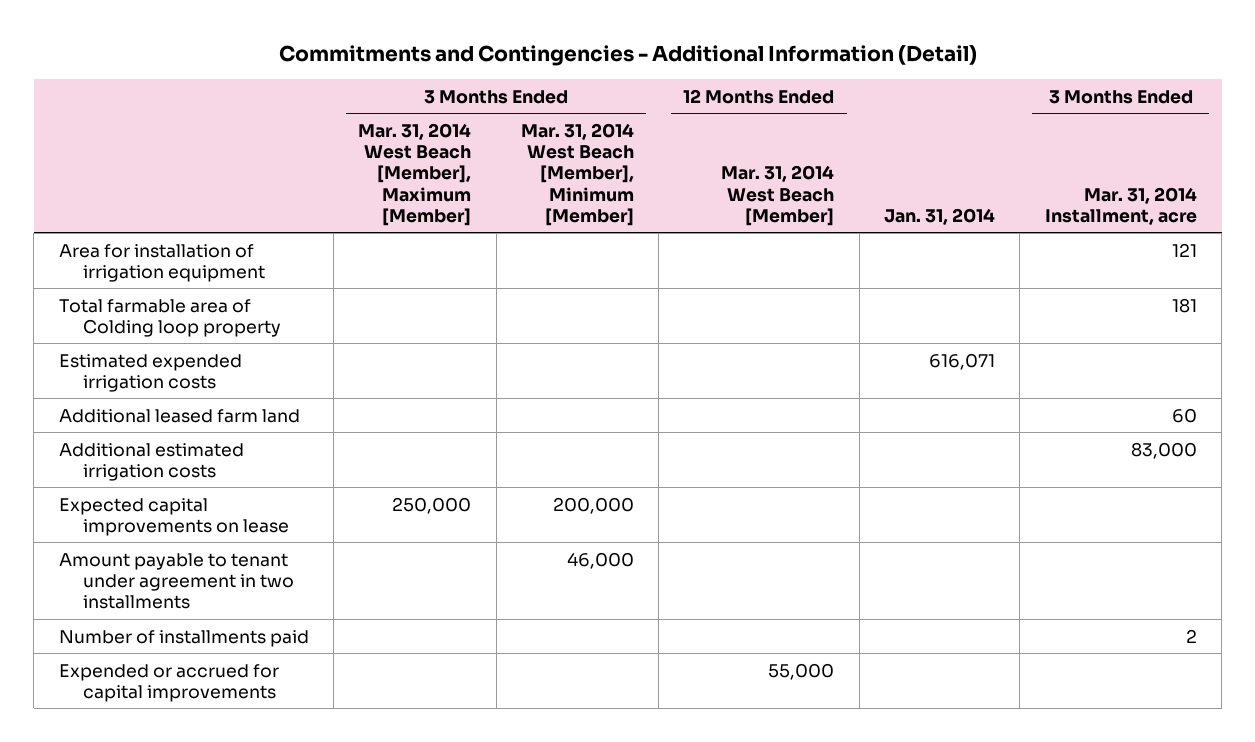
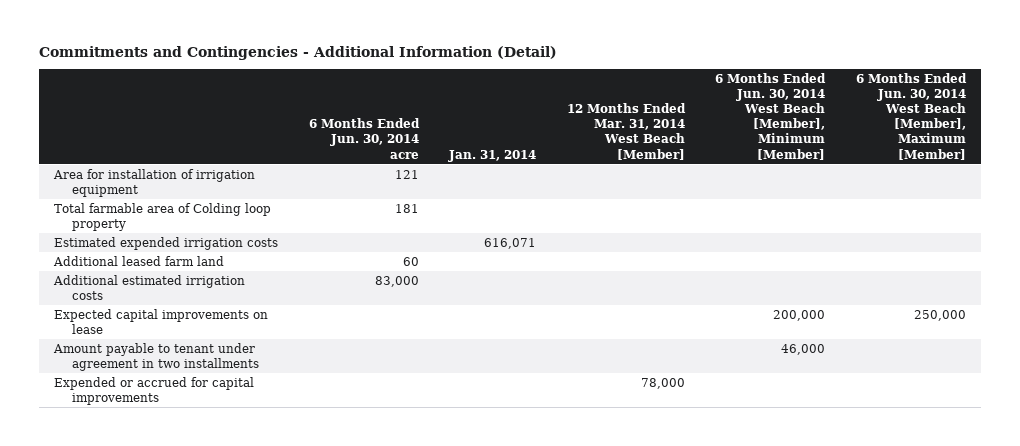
- | 3 Months Ended Mar. 31, 2014 West Beach [Member], Maximum [Member] | 3 Months Ended Mar. 31, 2014 West Beach [Member], Minimum [Member] | 12 Months Ended Mar. 31, 2014 West Beach [Member] | Jan. 31, 2014 | 3 Months Ended Mar. 31, 2014 Installment, acre
+ | 6 Months Ended Jun. 30, 2014 acre | Jan. 31, 2014 | 12 Months Ended Mar. 31, 2014 West Beach [Member] | 6 Months Ended Jun. 30, 2014 West Beach [Member], Minimum [Member] | 6 Months Ended Jun. 30, 2014 West Beach [Member], Maximum [Member]
- Number of installments paid | | | | | 2
- Expended or accrued for capital improvements | | | 55,000 | |
+ Expended or accrued for capital improvements | | | 78,000 | |

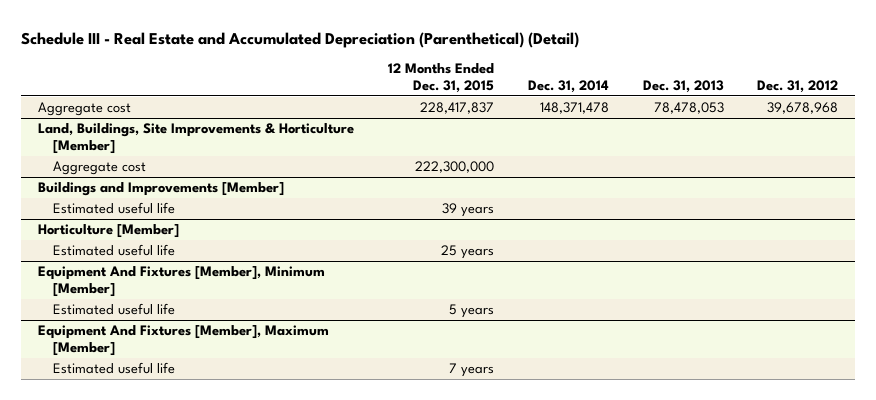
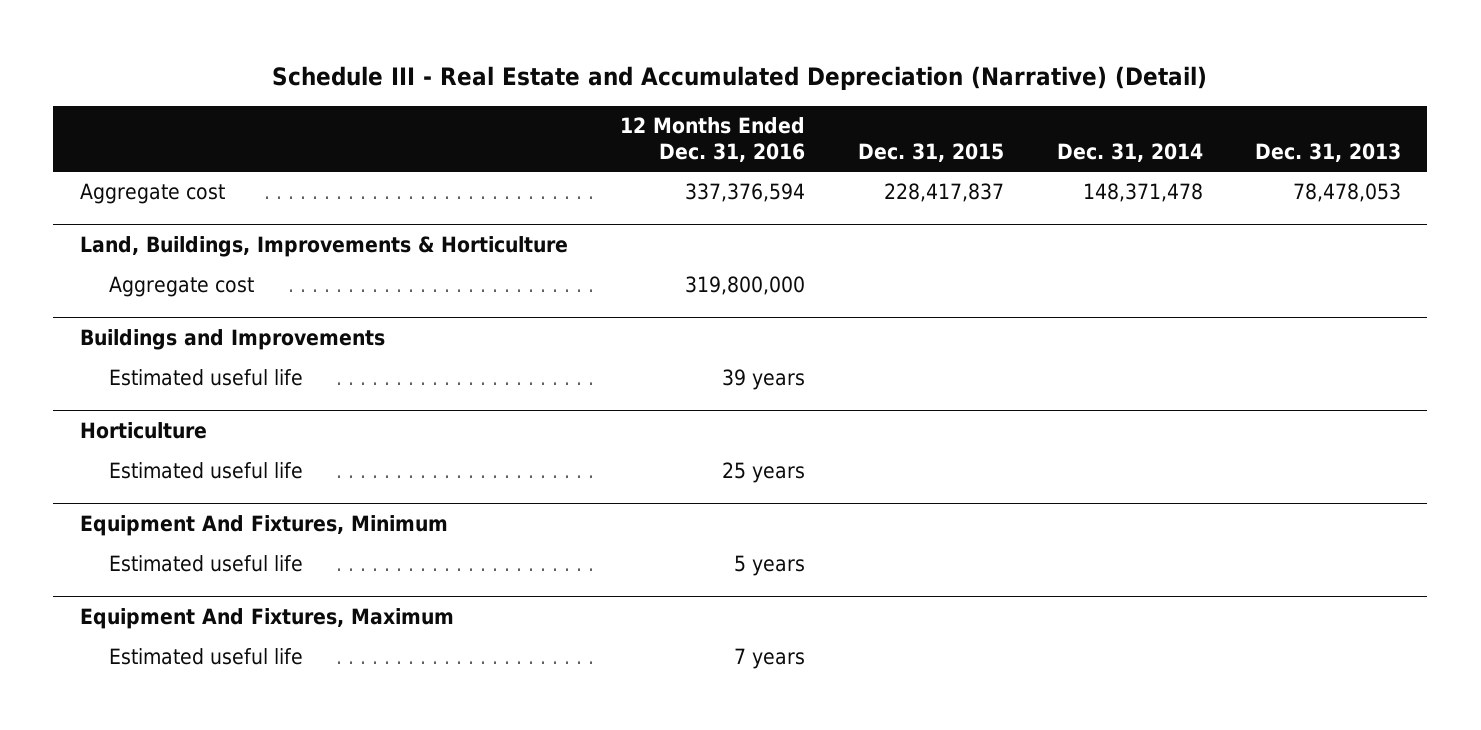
- Schedule III - Real Estate and Accumulated Depreciation (Parenthetical) (Detail)
+ Schedule III - Real Estate and Accumulated Depreciation (Narrative) (Detail)
- | 12 Months Ended Dec. 31, 2015 | Dec. 31, 2014 | Dec. 31, 2013 | Dec. 31, 2012
+ | 12 Months Ended Dec. 31, 2016 | Dec. 31, 2015 | Dec. 31, 2014 | Dec. 31, 2013
- Land, Buildings, Site Improvements & Horticulture [Member]
+ Land, Buildings, Improvements & Horticulture
- Buildings and Improvements [Member]
+ Buildings and Improvements
- Horticulture [Member]
+ Horticulture
- Equipment And Fixtures [Member], Minimum [Member]
+ Equipment And Fixtures, Minimum
- Equipment And Fixtures [Member], Maximum [Member]
+ Equipment And Fixtures, Maximum

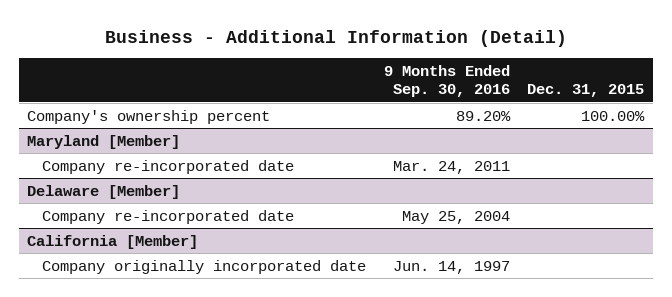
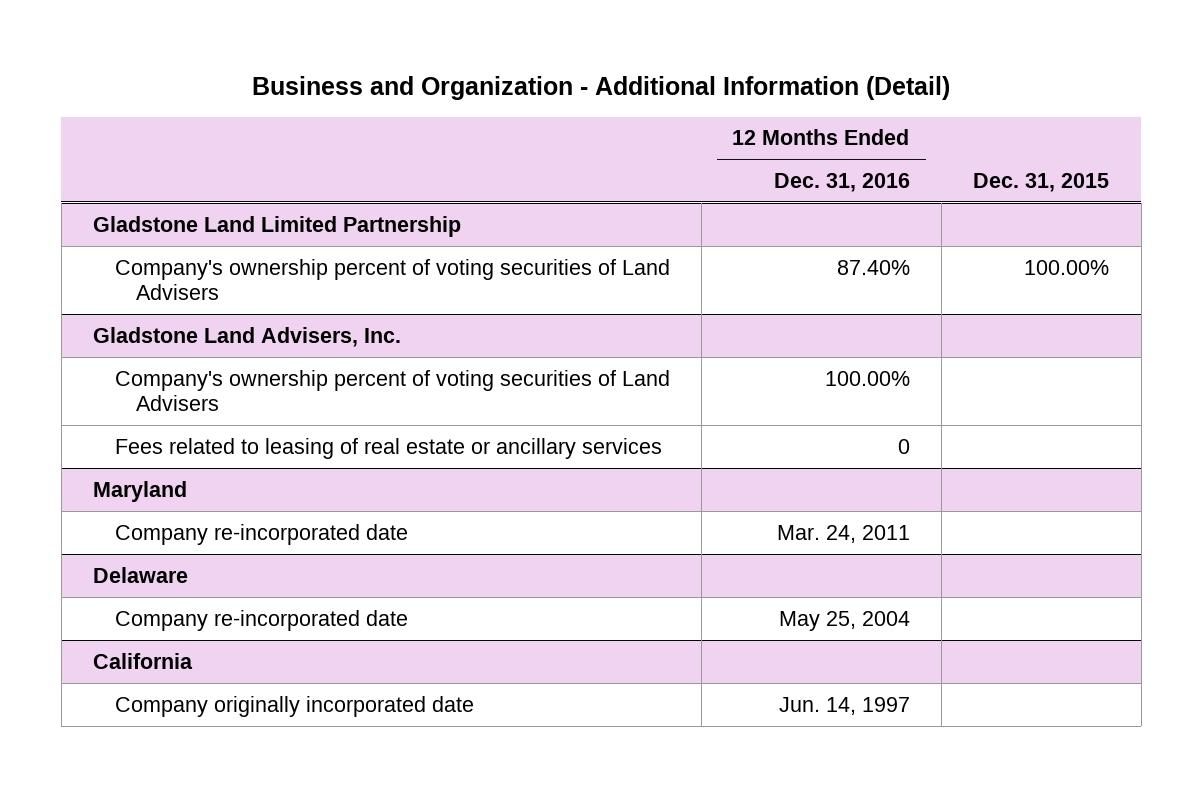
- Business - Additional Information (Detail)
+ Business and Organization - Additional Information (Detail)
- | 9 Months Ended Sep. 30, 2016 | Dec. 31, 2015
+ | 12 Months Ended Dec. 31, 2016 | Dec. 31, 2015
- Company's ownership percent | 89.20% | 100.00%
- Maryland [Member]
+ Gladstone Land Limited Partnership
+ Company's ownership percent of voting securities of Land Advisers | 87.40% | 100.00%
+ Gladstone Land Advisers, Inc.
+ Company's ownership percent of voting securities of Land Advisers | 100.00% |
+ Fees related to leasing of real estate or ancillary services | 0 |
+ Maryland
- Delaware [Member]
+ Delaware
- California [Member]
+ California

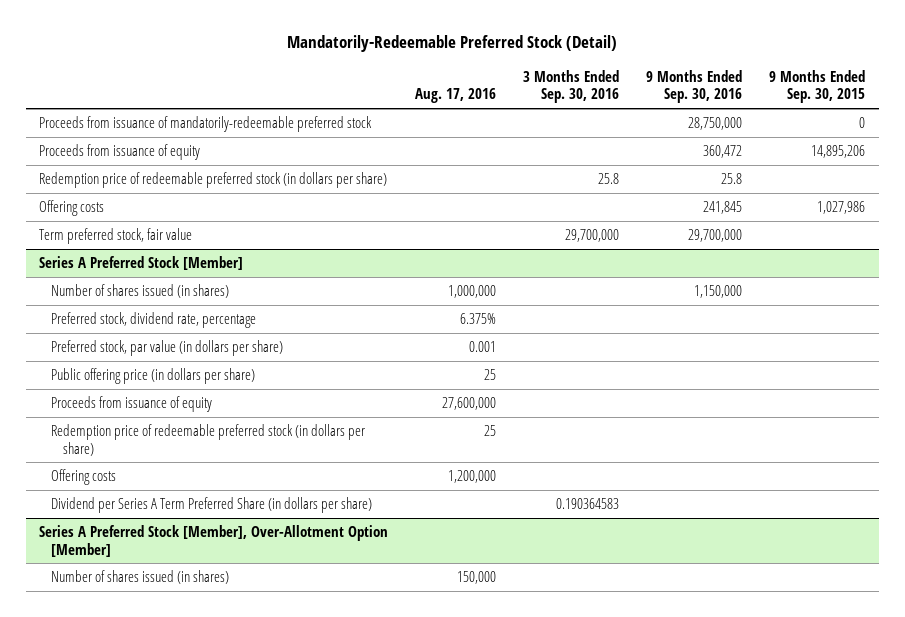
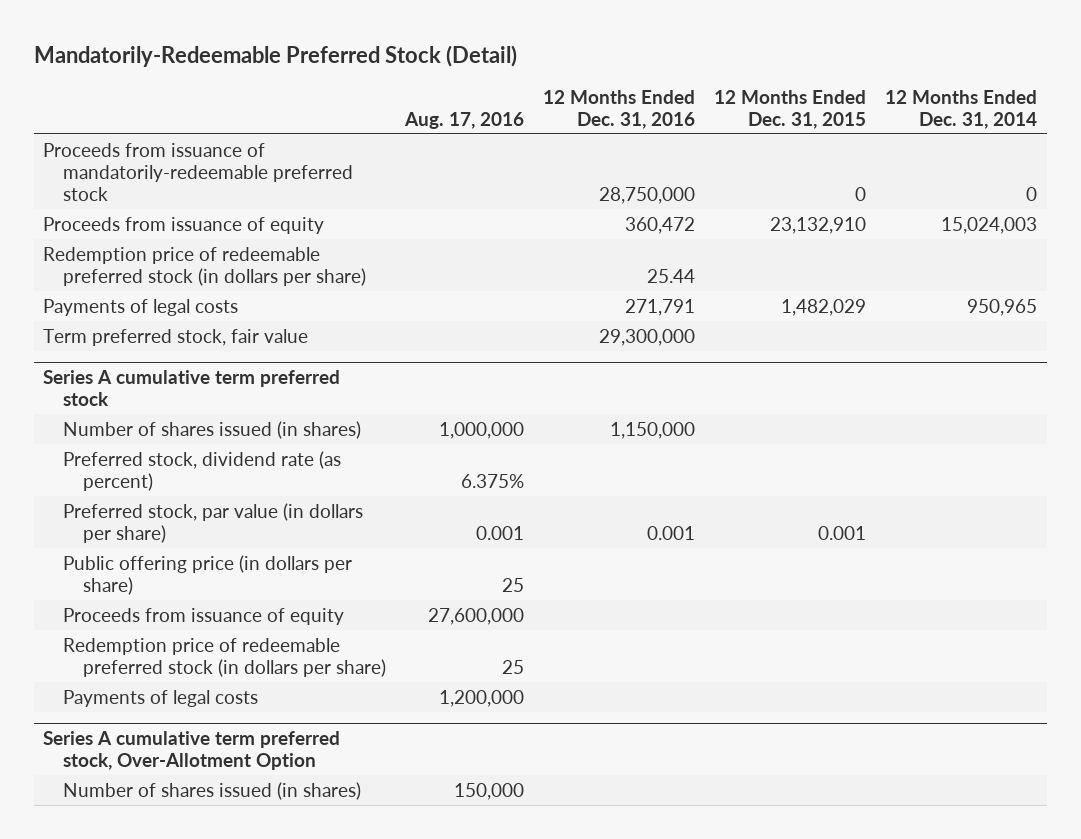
- | Aug. 17, 2016 | 3 Months Ended Sep. 30, 2016 | 9 Months Ended Sep. 30, 2016 | 9 Months Ended Sep. 30, 2015
+ | Aug. 17, 2016 | 12 Months Ended Dec. 31, 2016 | 12 Months Ended Dec. 31, 2015 | 12 Months Ended Dec. 31, 2014
- Offering costs | | | 241,845 | 1,027,986
+ Payments of legal costs | | 271,791 | 1,482,029 | 950,965
- Series A Preferred Stock [Member]
+ Series A cumulative term preferred stock
- Preferred stock, dividend rate, percentage | 6.375% | | |
+ Preferred stock, dividend rate (as percent) | 6.375% | | |
- Offering costs | 1,200,000 | | |
- Dividend per Series A Term Preferred Share (in dollars per share) | | 0.190364583 | |
- Series A Preferred Stock [Member], Over-Allotment Option [Member]
+ Payments of legal costs | 1,200,000 | | |
+ Series A cumulative term preferred stock, Over-Allotment Option

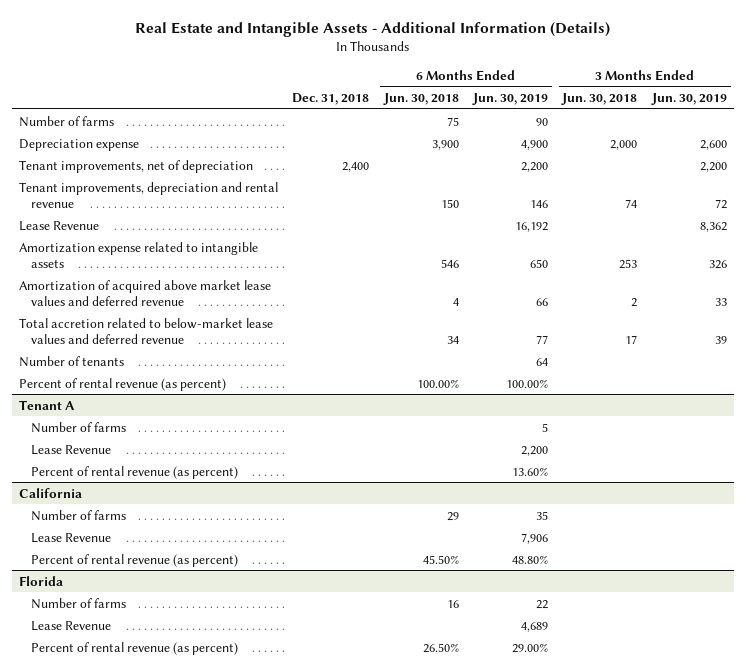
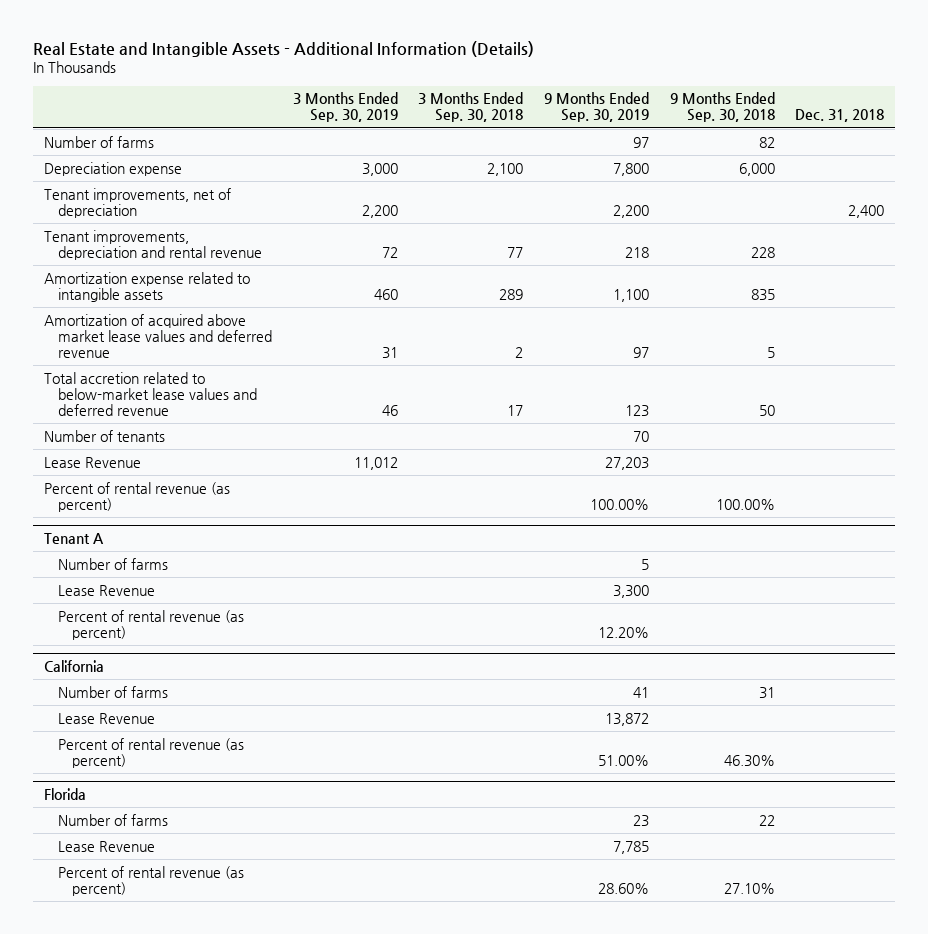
- | Dec. 31, 2018 | 6 Months Ended Jun. 30, 2018 | 6 Months Ended Jun. 30, 2019 | 3 Months Ended Jun. 30, 2018 | 3 Months Ended Jun. 30, 2019
+ | 3 Months Ended Sep. 30, 2019 | 3 Months Ended Sep. 30, 2018 | 9 Months Ended Sep. 30, 2019 | 9 Months Ended Sep. 30, 2018 | Dec. 31, 2018
moved down: Lease Revenue | 11,012 | | 27,203 | |

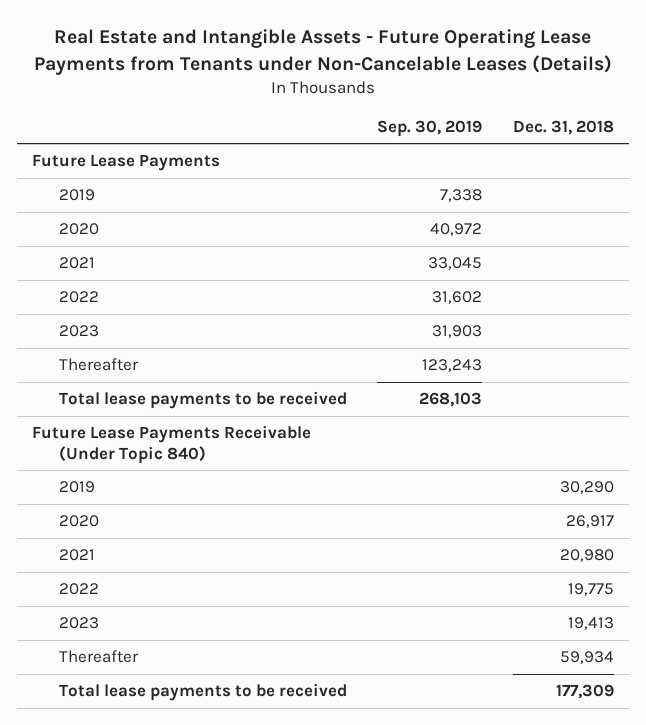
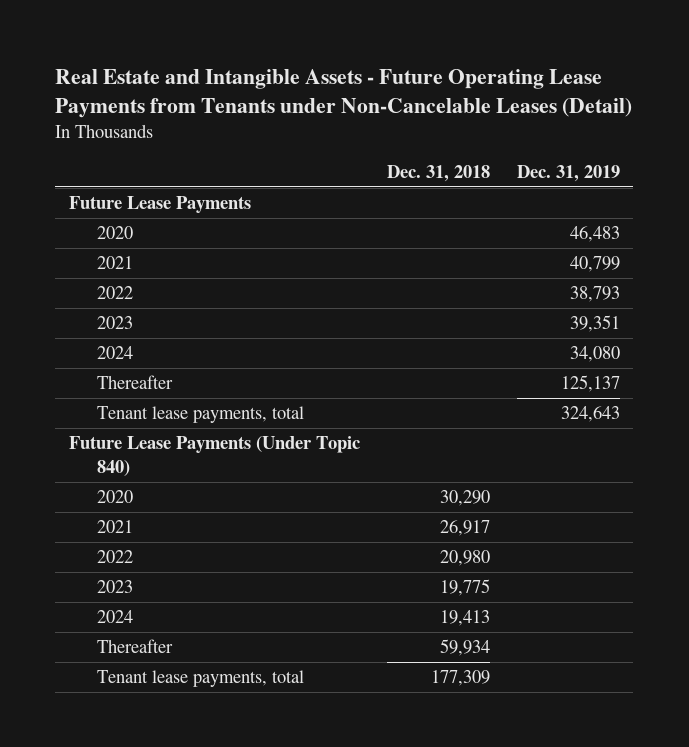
- Real Estate and Intangible Assets - Future Operating Lease Payments from Tenants under Non-Cancelable Leases (Details)
+ Real Estate and Intangible Assets - Future Operating Lease Payments from Tenants under Non-Cancelable Leases (Detail)
- | Sep. 30, 2019 | Dec. 31, 2018
+ | Dec. 31, 2018 | Dec. 31, 2019
- 2019 | 7,338 |
+ 2024 | | 34,080
- Total lease payments to be received | 268,103 |
- Future Lease Payments Receivable (Under Topic 840)
- 2019 | | 30,290
- 2020 | | 26,917
- 2021 | | 20,980
- 2022 | | 19,775
- 2023 | | 19,413
+ Tenant lease payments, total | | 324,643
+ Future Lease Payments (Under Topic 840)
+ 2020 | 30,290 |
+ 2021 | 26,917 |
+ 2022 | 20,980 |
+ 2023 | 19,775 |
+ 2024 | 19,413 |
- Total lease payments to be received | | 177,309
+ Tenant lease payments, total | 177,309 |

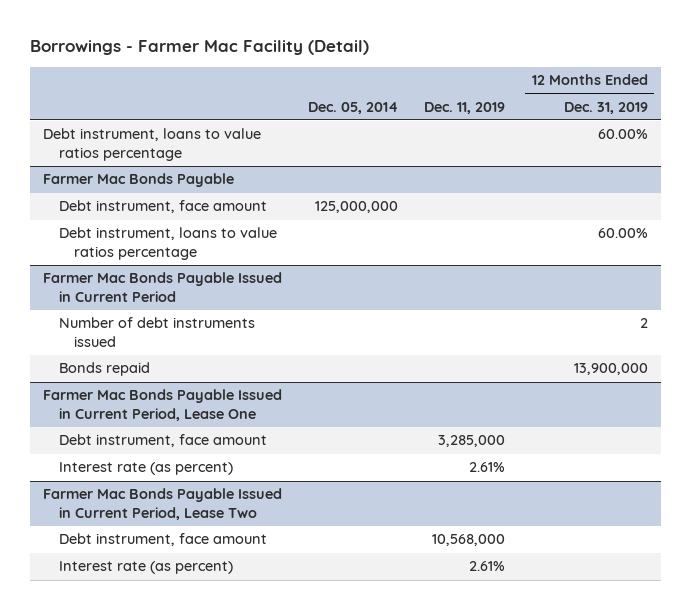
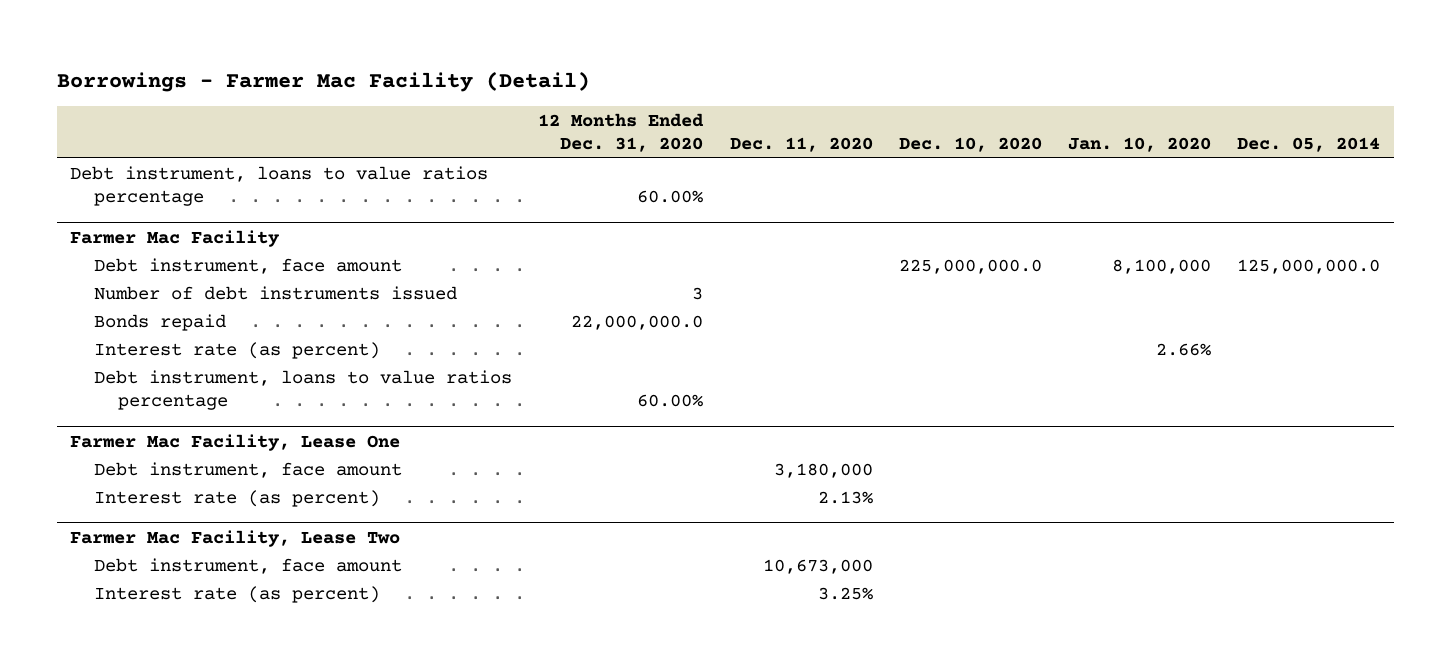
- | Dec. 05, 2014 | Dec. 11, 2019 | 12 Months Ended Dec. 31, 2019
+ | 12 Months Ended Dec. 31, 2020 | Dec. 11, 2020 | Dec. 10, 2020 | Jan. 10, 2020 | Dec. 05, 2014
- Farmer Mac Bonds Payable
- Debt instrument, face amount | 125,000,000 | |
+ Farmer Mac Facility
+ Debt instrument, face amount | | | 225,000,000.0 | 8,100,000 | 125,000,000.0
+ Number of debt instruments issued | 3 | | | |
+ Bonds repaid | 22,000,000.0 | | | |
+ Interest rate (as percent) | | | | 2.66% |
- Farmer Mac Bonds Payable Issued in Current Period
- Number of debt instruments issued | | | 2
- Bonds repaid | | | 13,900,000
- Farmer Mac Bonds Payable Issued in Current Period, Lease One
- Debt instrument, face amount | | 3,285,000 |
- Interest rate (as percent) | | 2.61% |
- Farmer Mac Bonds Payable Issued in Current Period, Lease Two
- Debt instrument, face amount | | 10,568,000 |
- Interest rate (as percent) | | 2.61% |
+ Farmer Mac Facility, Lease One
+ Debt instrument, face amount | | 3,180,000 | | |
+ Interest rate (as percent) | | 2.13% | | |
+ Farmer Mac Facility, Lease Two
+ Debt instrument, face amount | | 10,673,000 | | |
+ Interest rate (as percent) | | 3.25% | | |

